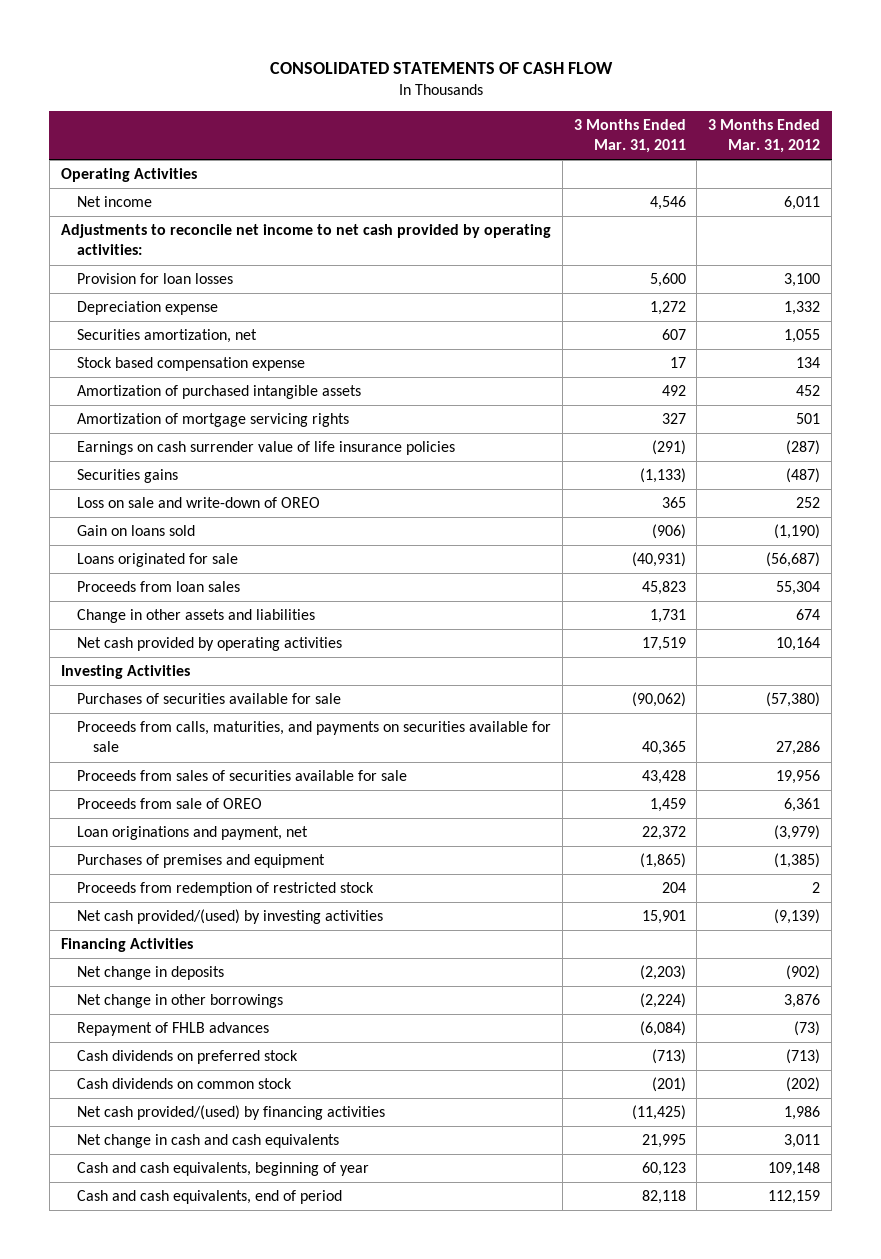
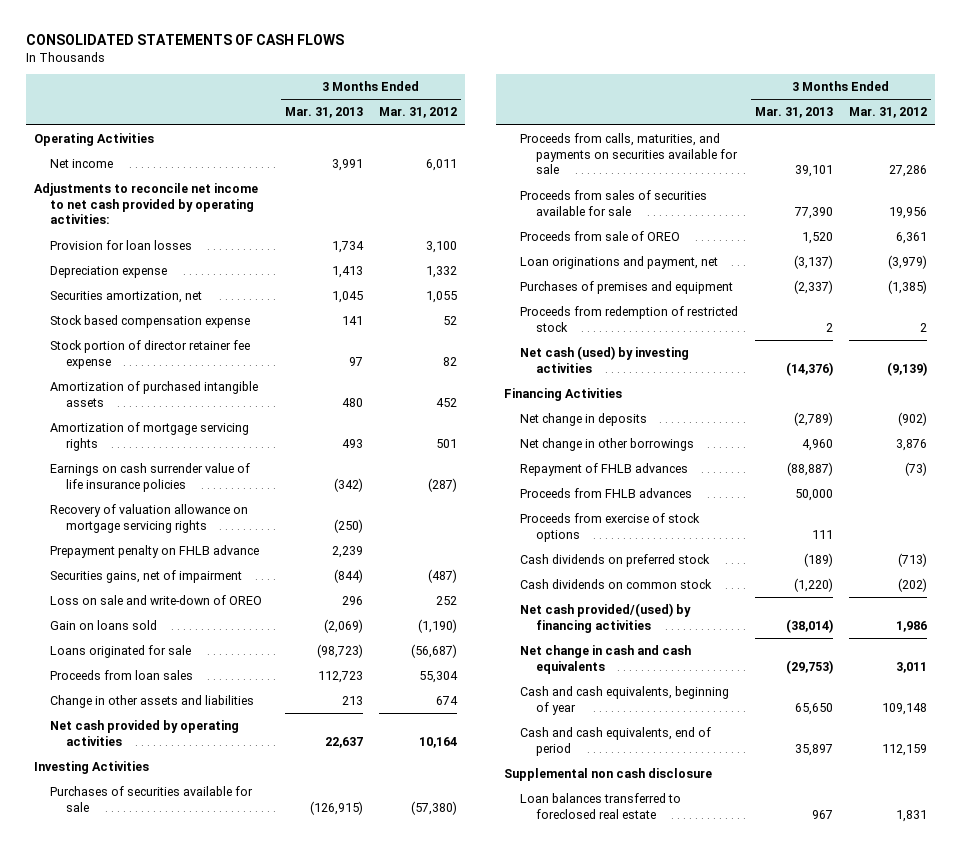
- CONSOLIDATED STATEMENTS OF CASH FLOW
+ CONSOLIDATED STATEMENTS OF CASH FLOWS
- | 3 Months Ended Mar. 31, 2011 | 3 Months Ended Mar. 31, 2012
+ | 3 Months Ended Mar. 31, 2013 | 3 Months Ended Mar. 31, 2012
- Stock based compensation expense | 17 | 134
+ Stock based compensation expense | 141 | 52
+ Stock portion of director retainer fee expense | 97 | 82
- Securities gains | (1,133) | (487)
+ Recovery of valuation allowance on mortgage servicing rights | (250) |
+ Prepayment penalty on FHLB advance | 2,239 |
+ Securities gains, net of impairment | (844) | (487)
- Net cash provided/(used) by investing activities | 15,901 | (9,139)
+ Net cash (used) by investing activities | (14,376) | (9,139)
+ Proceeds from FHLB advances | 50,000 |
+ Proceeds from exercise of stock options | 111 |
+ Supplemental non cash disclosure
+ Loan balances transferred to foreclosed real estate | 967 | 1,831

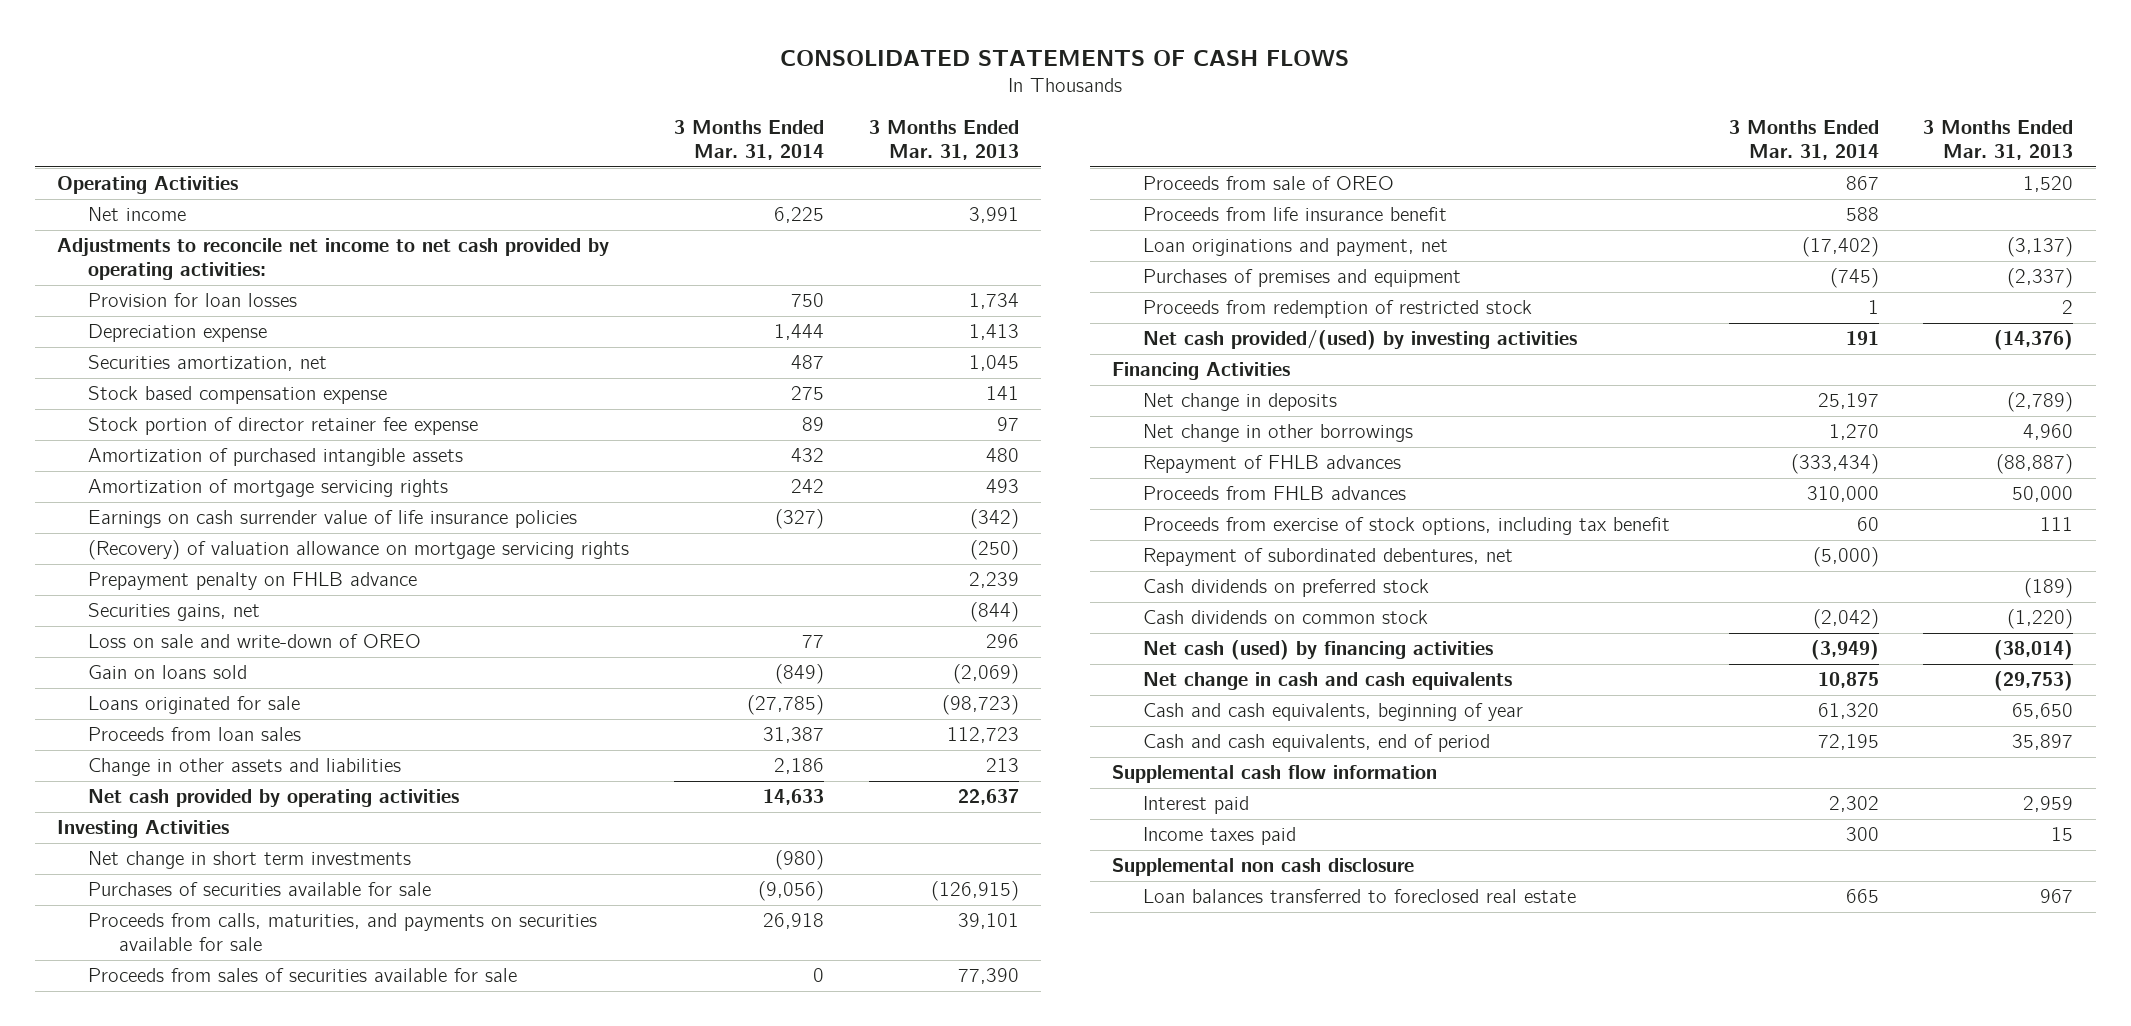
- | 3 Months Ended Mar. 31, 2013 | 3 Months Ended Mar. 31, 2012
+ | 3 Months Ended Mar. 31, 2014 | 3 Months Ended Mar. 31, 2013
- Recovery of valuation allowance on mortgage servicing rights | (250) |
+ (Recovery) of valuation allowance on mortgage servicing rights | | (250)
- Securities gains, net of impairment | (844) | (487)
+ Securities gains, net | | (844)
+ Net change in short term investments | (980) |
+ Proceeds from life insurance benefit | 588 |
- Net cash (used) by investing activities | (14,376) | (9,139)
+ Net cash provided/(used) by investing activities | 191 | (14,376)
- Proceeds from exercise of stock options | 111 |
+ Proceeds from exercise of stock options, including tax benefit | 60 | 111
+ Repayment of subordinated debentures, net | (5,000) |
- Net cash provided/(used) by financing activities | (38,014) | 1,986
+ Net cash (used) by financing activities | (3,949) | (38,014)
+ Supplemental cash flow information
+ Interest paid | 2,302 | 2,959
+ Income taxes paid | 300 | 15

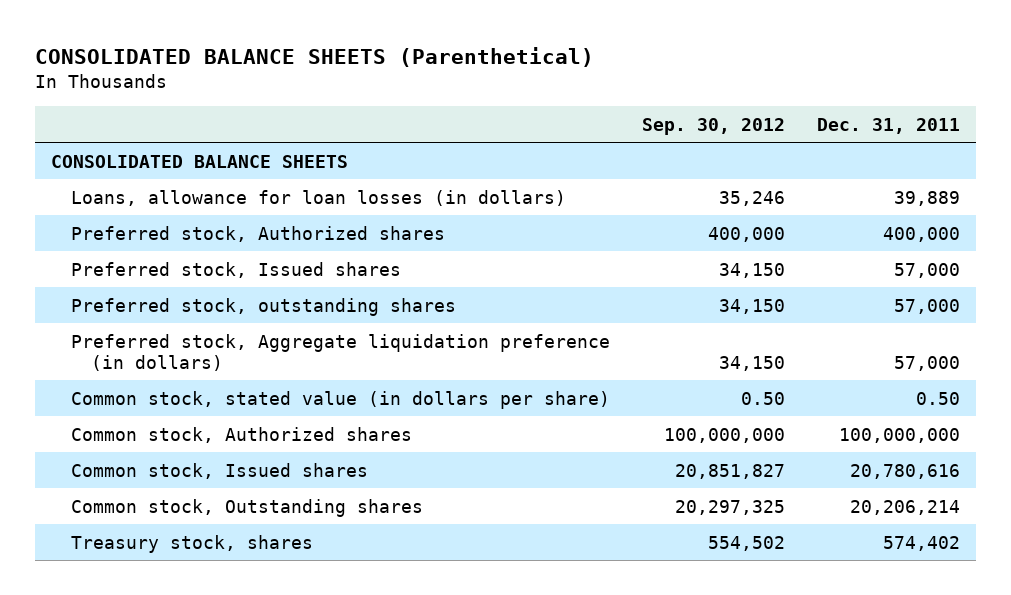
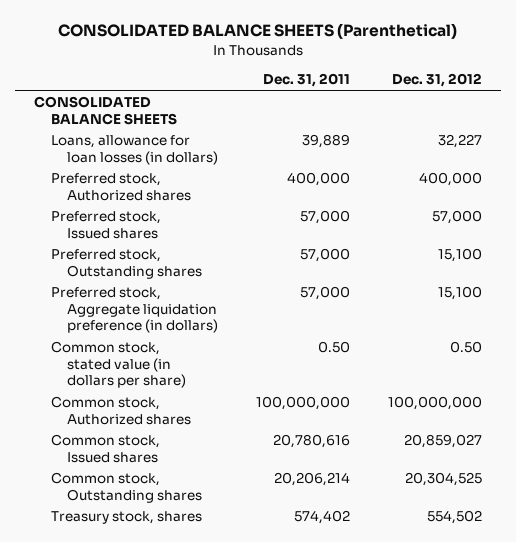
- | Sep. 30, 2012 | Dec. 31, 2011
+ | Dec. 31, 2011 | Dec. 31, 2012
- Preferred stock, outstanding shares | 34,150 | 57,000
+ Preferred stock, Outstanding shares | 57,000 | 15,100

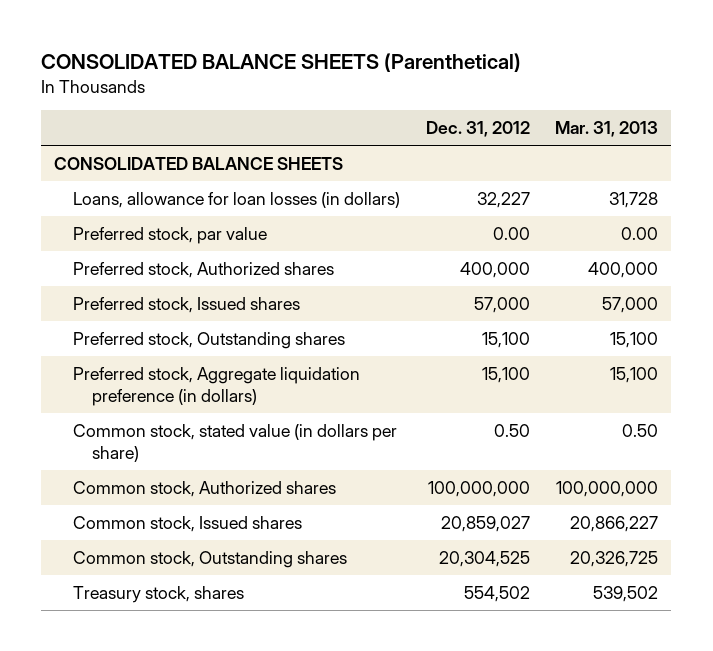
- | Dec. 31, 2011 | Dec. 31, 2012
+ | Dec. 31, 2012 | Mar. 31, 2013
+ Preferred stock, par value | 0.00 | 0.00

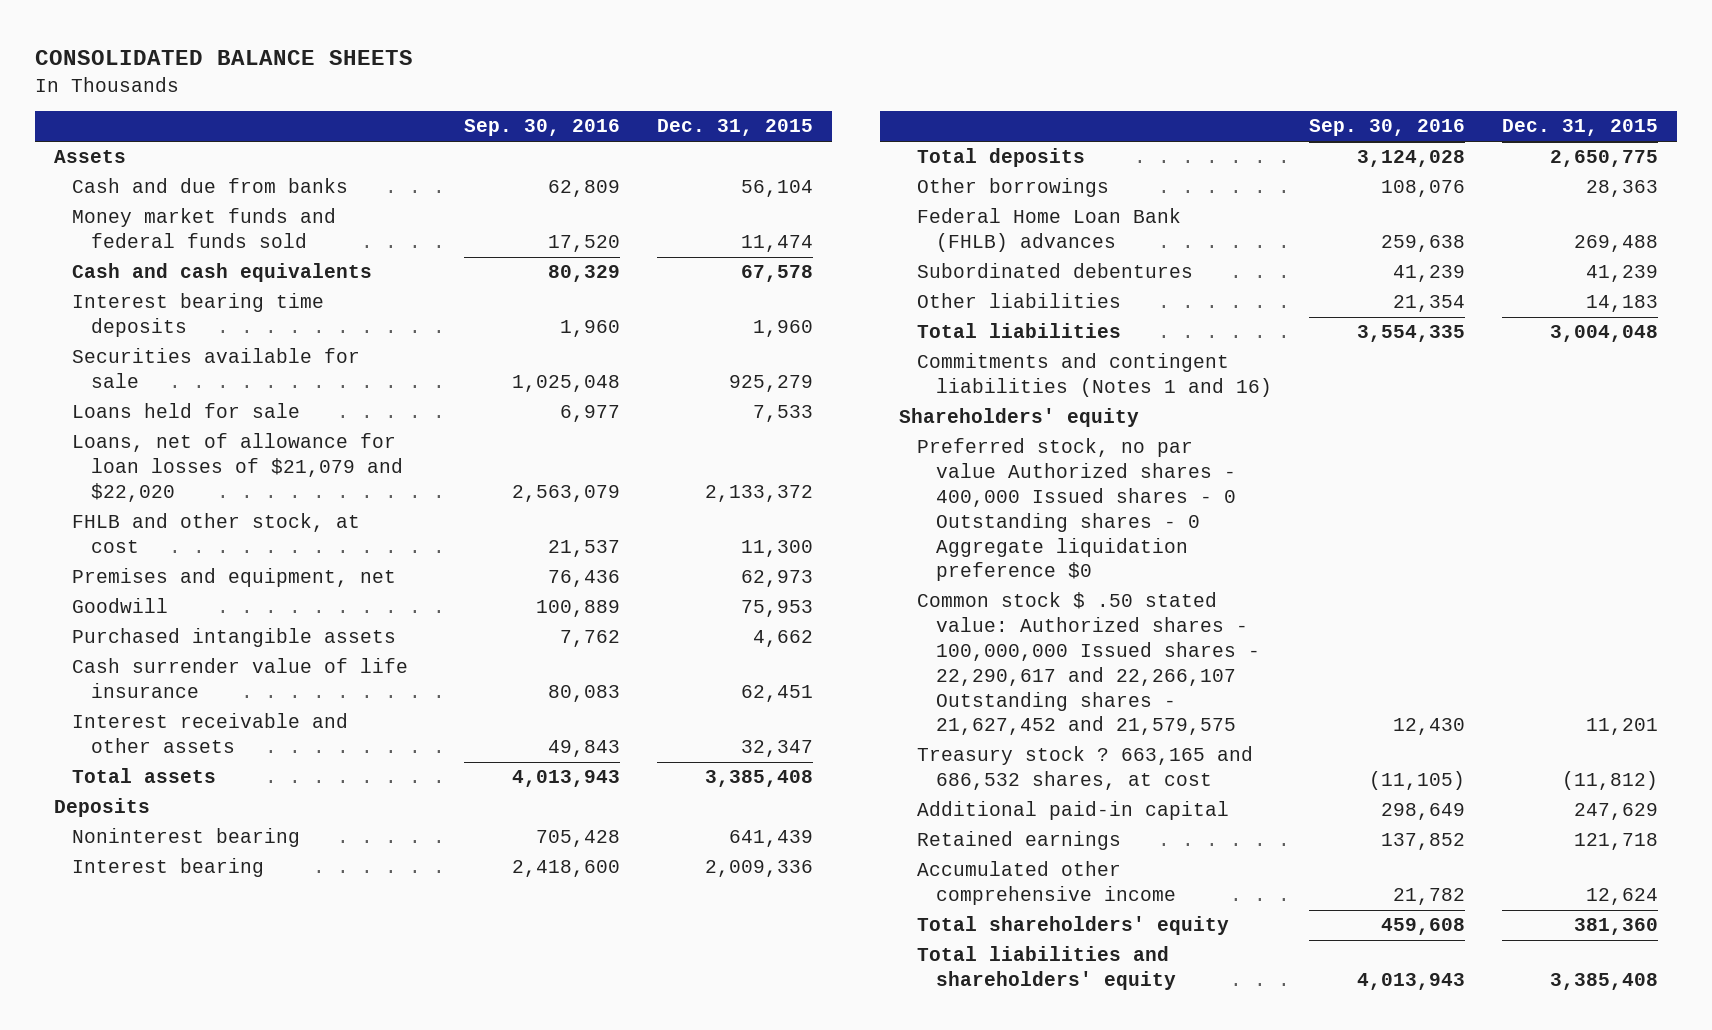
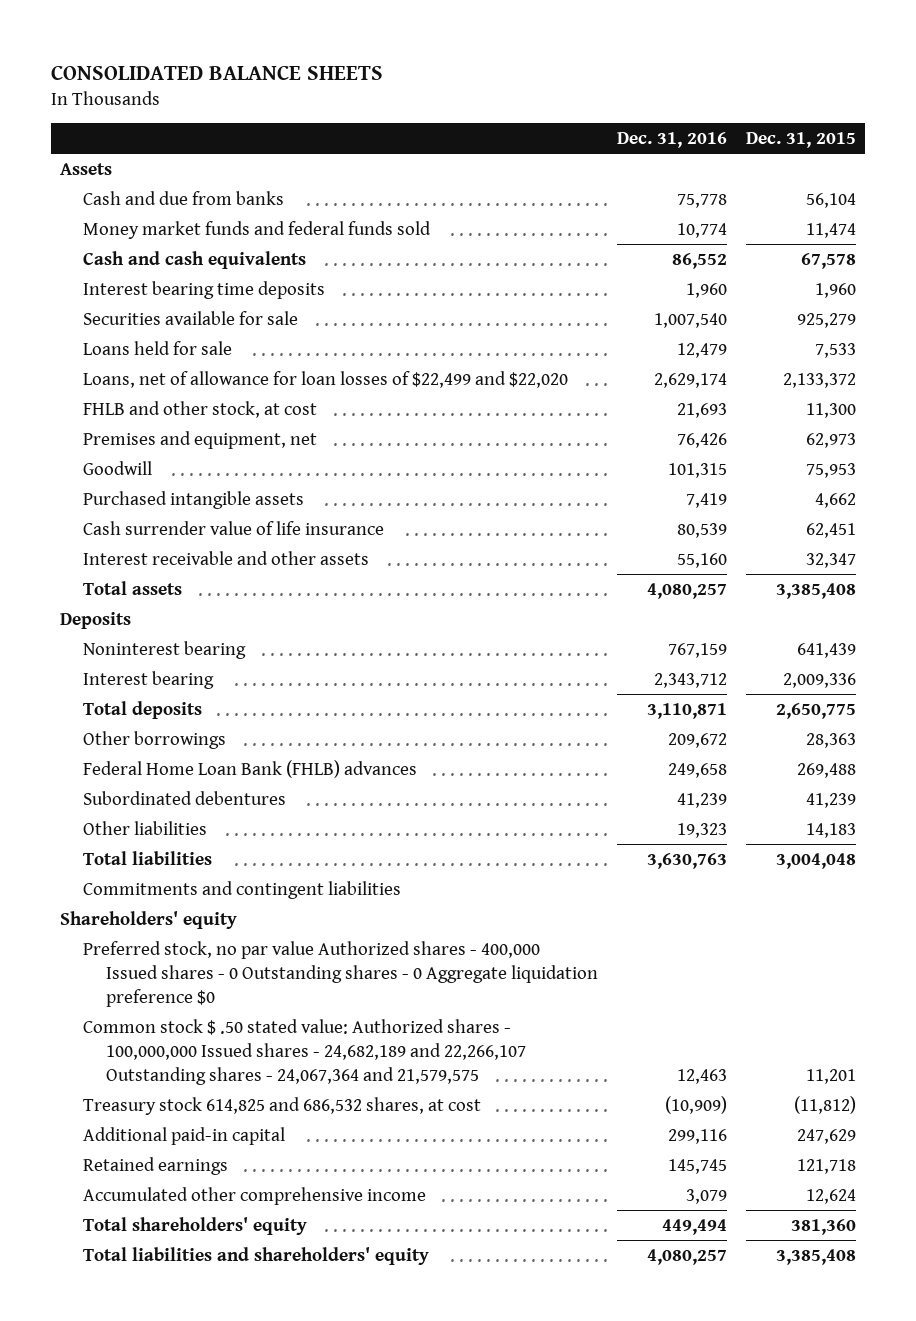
- | Sep. 30, 2016 | Dec. 31, 2015
+ | Dec. 31, 2016 | Dec. 31, 2015
- Loans, net of allowance for loan losses of $21,079 and $22,020 | 2,563,079 | 2,133,372
+ Loans, net of allowance for loan losses of $22,499 and $22,020 | 2,629,174 | 2,133,372
- Commitments and contingent liabilities (Notes 1 and 16)
+ Commitments and contingent liabilities
- Common stock $ .50 stated value: Authorized shares - 100,000,000 Issued shares - 22,290,617 and 22,266,107 Outstanding shares - 21,627,452 and 21,579,575 | 12,430 | 11,201
- Treasury stock ? 663,165 and 686,532 shares, at cost | (11,105) | (11,812)
+ Common stock $ .50 stated value: Authorized shares - 100,000,000 Issued shares - 24,682,189 and 22,266,107 Outstanding shares - 24,067,364 and 21,579,575 | 12,463 | 11,201
+ Treasury stock 614,825 and 686,532 shares, at cost | (10,909) | (11,812)

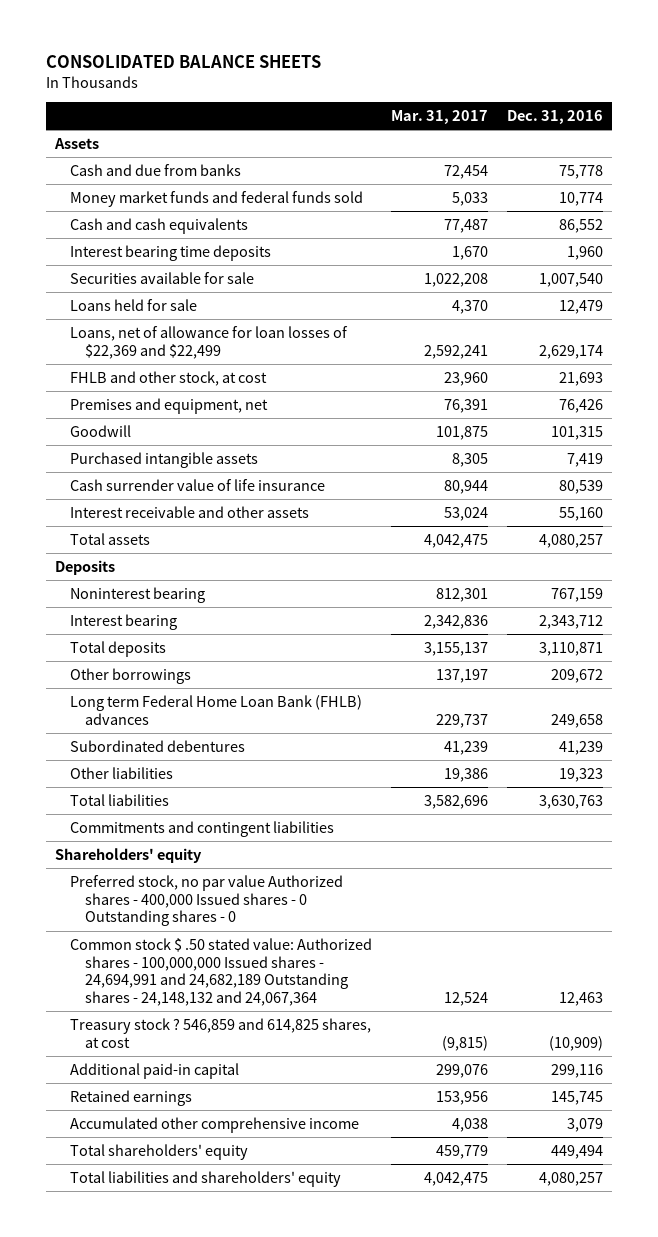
- | Dec. 31, 2016 | Dec. 31, 2015
+ | Mar. 31, 2017 | Dec. 31, 2016
- Loans, net of allowance for loan losses of $22,499 and $22,020 | 2,629,174 | 2,133,372
+ Loans, net of allowance for loan losses of $22,369 and $22,499 | 2,592,241 | 2,629,174
- Federal Home Loan Bank (FHLB) advances | 249,658 | 269,488
+ Long term Federal Home Loan Bank (FHLB) advances | 229,737 | 249,658
- Preferred stock, no par value Authorized shares - 400,000 Issued shares - 0 Outstanding shares - 0 Aggregate liquidation preference $0
- Common stock $ .50 stated value: Authorized shares - 100,000,000 Issued shares - 24,682,189 and 22,266,107 Outstanding shares - 24,067,364 and 21,579,575 | 12,463 | 11,201
- Treasury stock 614,825 and 686,532 shares, at cost | (10,909) | (11,812)
+ Preferred stock, no par value Authorized shares - 400,000 Issued shares - 0 Outstanding shares - 0
+ Common stock $ .50 stated value: Authorized shares - 100,000,000 Issued shares - 24,694,991 and 24,682,189 Outstanding shares - 24,148,132 and 24,067,364 | 12,524 | 12,463
+ Treasury stock ? 546,859 and 614,825 shares, at cost | (9,815) | (10,909)

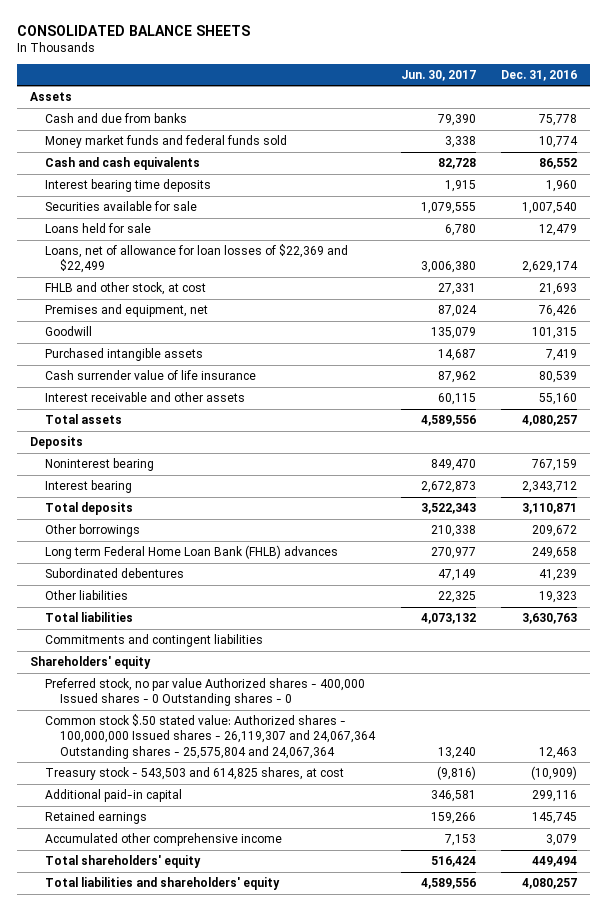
- | Mar. 31, 2017 | Dec. 31, 2016
+ | Jun. 30, 2017 | Dec. 31, 2016
- Common stock $ .50 stated value: Authorized shares - 100,000,000 Issued shares - 24,694,991 and 24,682,189 Outstanding shares - 24,148,132 and 24,067,364 | 12,524 | 12,463
- Treasury stock ? 546,859 and 614,825 shares, at cost | (9,815) | (10,909)
+ Common stock $.50 stated value: Authorized shares - 100,000,000 Issued shares - 26,119,307 and 24,067,364 Outstanding shares - 25,575,804 and 24,067,364 | 13,240 | 12,463
+ Treasury stock - 543,503 and 614,825 shares, at cost | (9,816) | (10,909)

